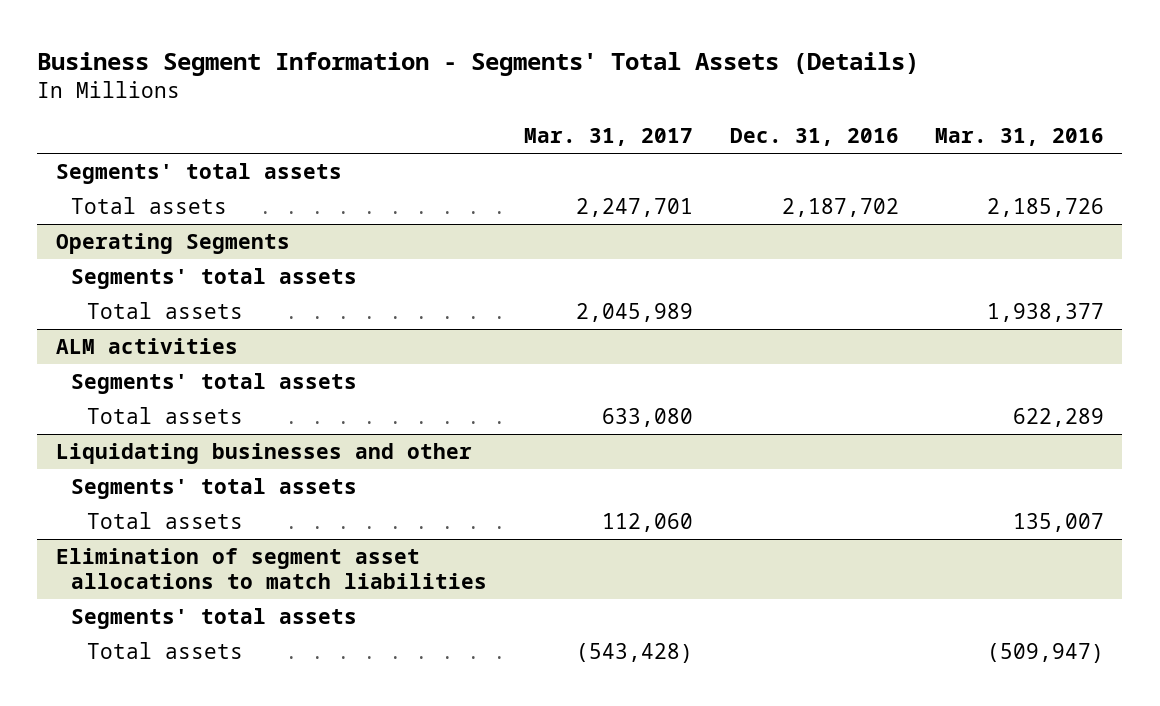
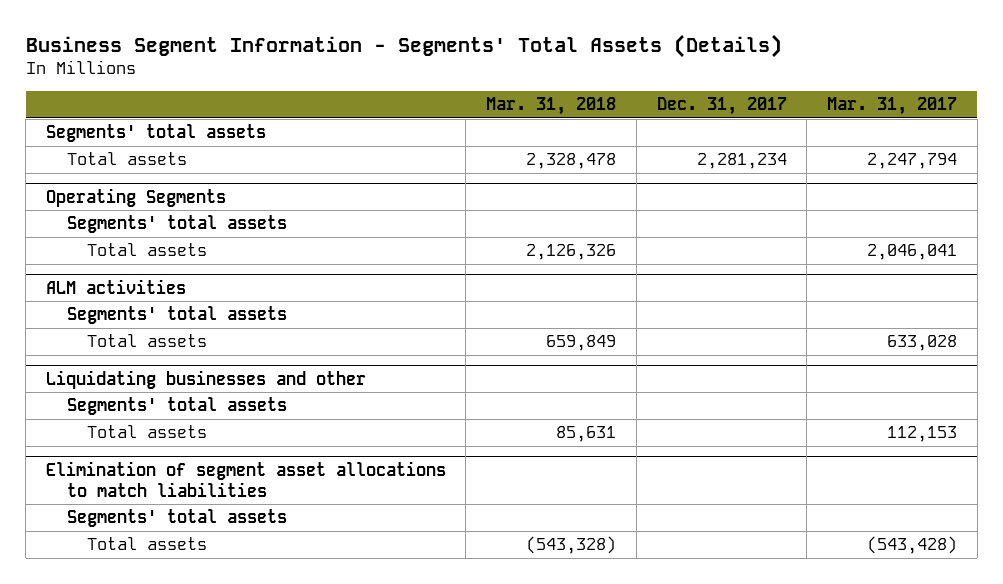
- | Mar. 31, 2017 | Dec. 31, 2016 | Mar. 31, 2016
+ | Mar. 31, 2018 | Dec. 31, 2017 | Mar. 31, 2017
- Total assets | 2,247,701 | 2,187,702 | 2,185,726
+ Total assets | 2,328,478 | 2,281,234 | 2,247,794
@ Operating Segments
- Total assets | 2,045,989 | | 1,938,377
+ Total assets | 2,126,326 | | 2,046,041
@ ALM activities
- Total assets | 633,080 | | 622,289
+ Total assets | 659,849 | | 633,028
@ Liquidating businesses and other
- Total assets | 112,060 | | 135,007
+ Total assets | 85,631 | | 112,153

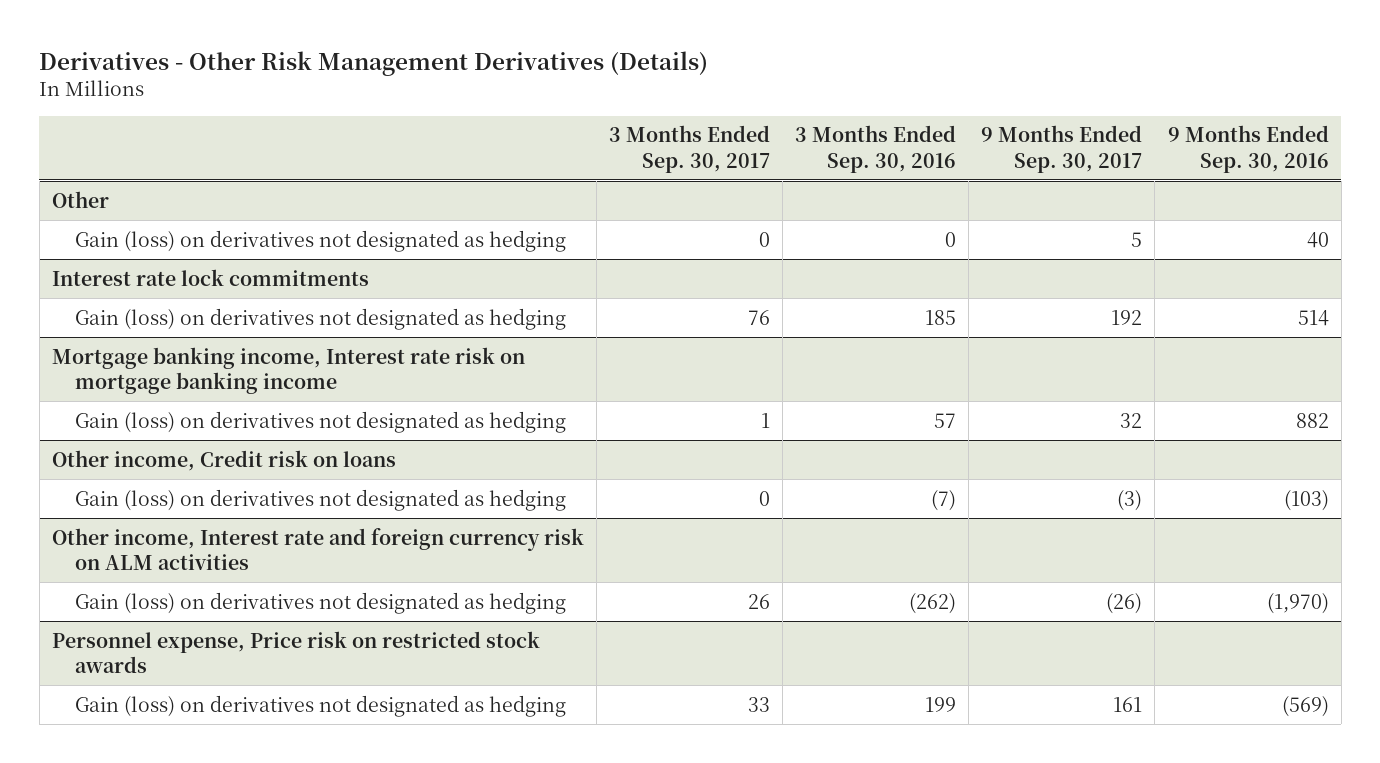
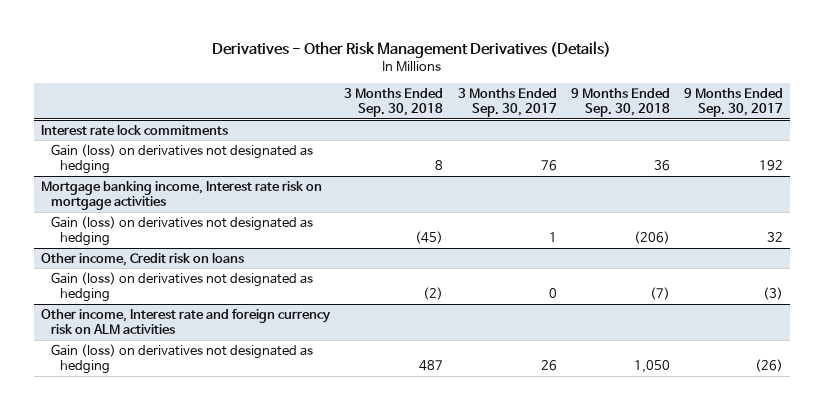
- | 3 Months Ended Sep. 30, 2017 | 3 Months Ended Sep. 30, 2016 | 9 Months Ended Sep. 30, 2017 | 9 Months Ended Sep. 30, 2016
+ | 3 Months Ended Sep. 30, 2018 | 3 Months Ended Sep. 30, 2017 | 9 Months Ended Sep. 30, 2018 | 9 Months Ended Sep. 30, 2017
- Other
- Gain (loss) on derivatives not designated as hedging | 0 | 0 | 5 | 40
- Mortgage banking income, Interest rate risk on mortgage banking income
+ Mortgage banking income, Interest rate risk on mortgage activities
- Personnel expense, Price risk on restricted stock awards
- Gain (loss) on derivatives not designated as hedging | 33 | 199 | 161 | (569)

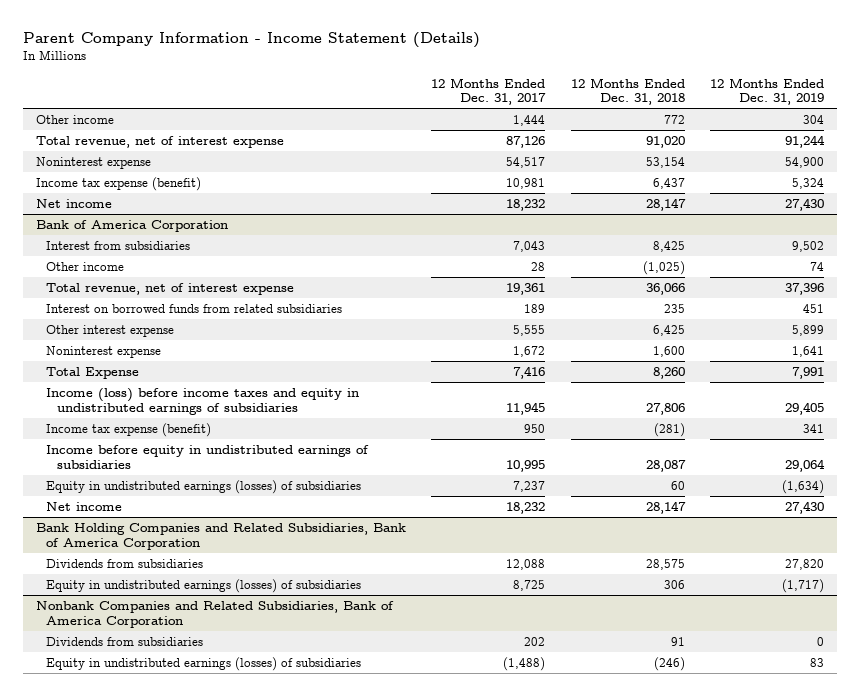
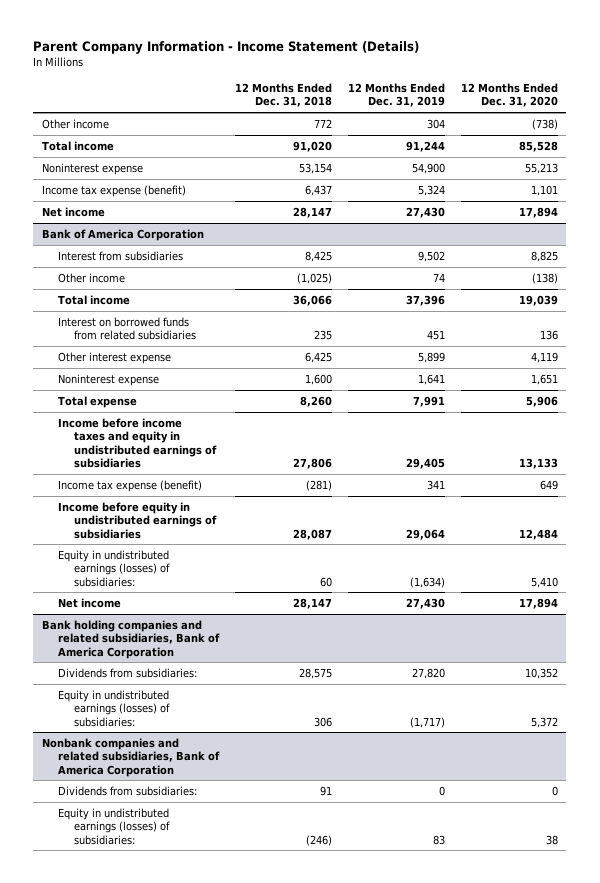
- | 12 Months Ended Dec. 31, 2017 | 12 Months Ended Dec. 31, 2018 | 12 Months Ended Dec. 31, 2019
+ | 12 Months Ended Dec. 31, 2018 | 12 Months Ended Dec. 31, 2019 | 12 Months Ended Dec. 31, 2020
- Total revenue, net of interest expense | 87,126 | 91,020 | 91,244
+ Total income | 91,020 | 91,244 | 85,528
@ Bank of America Corporation
- Total revenue, net of interest expense | 19,361 | 36,066 | 37,396
+ Total income | 36,066 | 37,396 | 19,039
- Total Expense | 7,416 | 8,260 | 7,991
- Income (loss) before income taxes and equity in undistributed earnings of subsidiaries | 11,945 | 27,806 | 29,405
+ Total expense | 8,260 | 7,991 | 5,906
+ Income before income taxes and equity in undistributed earnings of subsidiaries | 27,806 | 29,405 | 13,133
- Equity in undistributed earnings (losses) of subsidiaries | 7,237 | 60 | (1,634)
+ Equity in undistributed earnings (losses) of subsidiaries: | 60 | (1,634) | 5,410
- Bank Holding Companies and Related Subsidiaries, Bank of America Corporation
- Dividends from subsidiaries | 12,088 | 28,575 | 27,820
- Equity in undistributed earnings (losses) of subsidiaries | 8,725 | 306 | (1,717)
- Nonbank Companies and Related Subsidiaries, Bank of America Corporation
- Dividends from subsidiaries | 202 | 91 | 0
- Equity in undistributed earnings (losses) of subsidiaries | (1,488) | (246) | 83
+ Bank holding companies and related subsidiaries, Bank of America Corporation
+ Dividends from subsidiaries: | 28,575 | 27,820 | 10,352
+ Equity in undistributed earnings (losses) of subsidiaries: | 306 | (1,717) | 5,372
+ Nonbank companies and related subsidiaries, Bank of America Corporation
+ Dividends from subsidiaries: | 91 | 0 | 0
+ Equity in undistributed earnings (losses) of subsidiaries: | (246) | 83 | 38

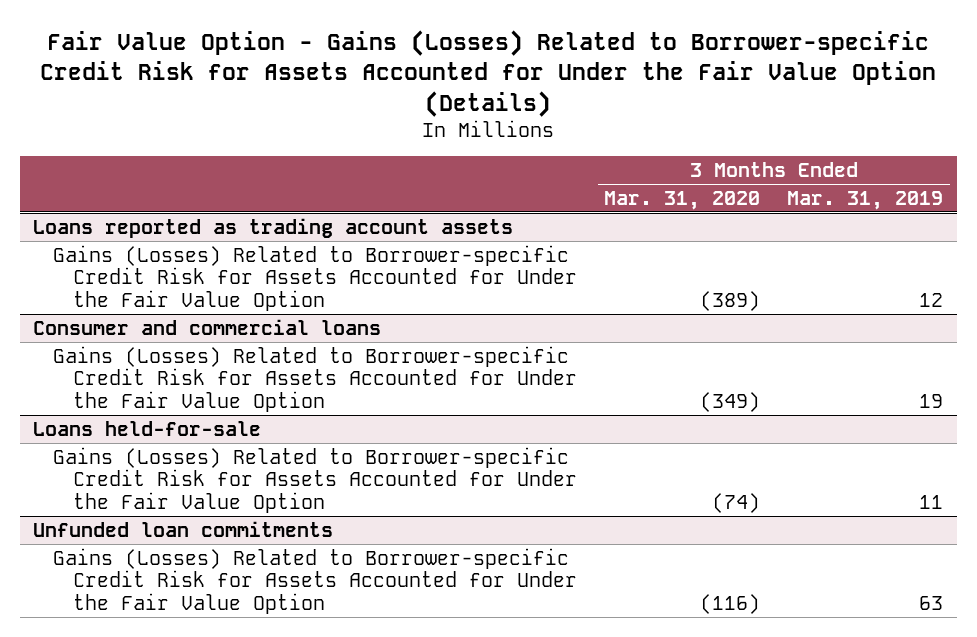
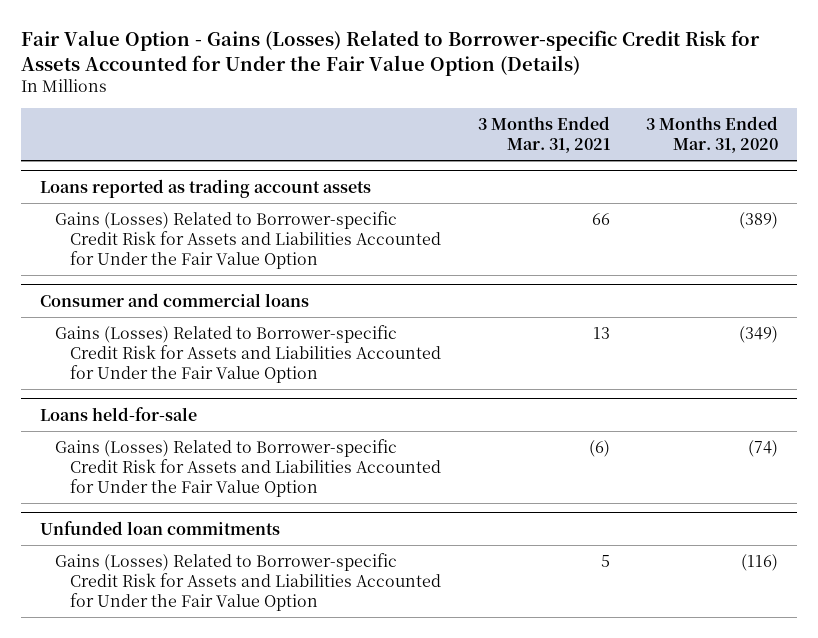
- | 3 Months Ended Mar. 31, 2020 | 3 Months Ended Mar. 31, 2019
+ | 3 Months Ended Mar. 31, 2021 | 3 Months Ended Mar. 31, 2020
@ Loans reported as trading account assets
- Gains (Losses) Related to Borrower-specific Credit Risk for Assets Accounted for Under the Fair Value Option | (389) | 12
+ Gains (Losses) Related to Borrower-specific Credit Risk for Assets and Liabilities Accounted for Under the Fair Value Option | 66 | (389)
@ Consumer and commercial loans
- Gains (Losses) Related to Borrower-specific Credit Risk for Assets Accounted for Under the Fair Value Option | (349) | 19
+ Gains (Losses) Related to Borrower-specific Credit Risk for Assets and Liabilities Accounted for Under the Fair Value Option | 13 | (349)
@ Loans held-for-sale
- Gains (Losses) Related to Borrower-specific Credit Risk for Assets Accounted for Under the Fair Value Option | (74) | 11
+ Gains (Losses) Related to Borrower-specific Credit Risk for Assets and Liabilities Accounted for Under the Fair Value Option | (6) | (74)
@ Unfunded loan commitments
- Gains (Losses) Related to Borrower-specific Credit Risk for Assets Accounted for Under the Fair Value Option | (116) | 63
+ Gains (Losses) Related to Borrower-specific Credit Risk for Assets and Liabilities Accounted for Under the Fair Value Option | 5 | (116)

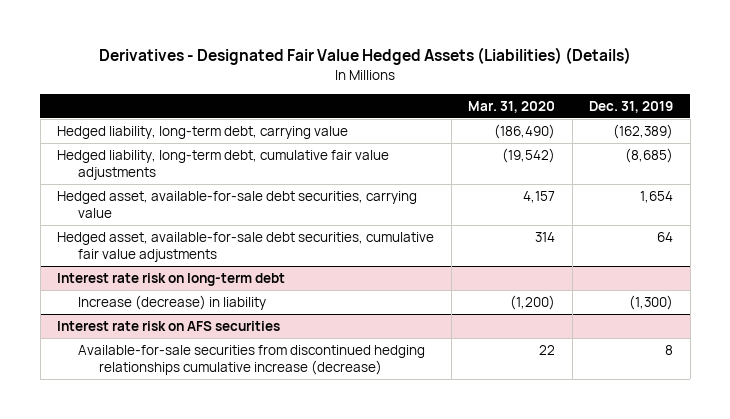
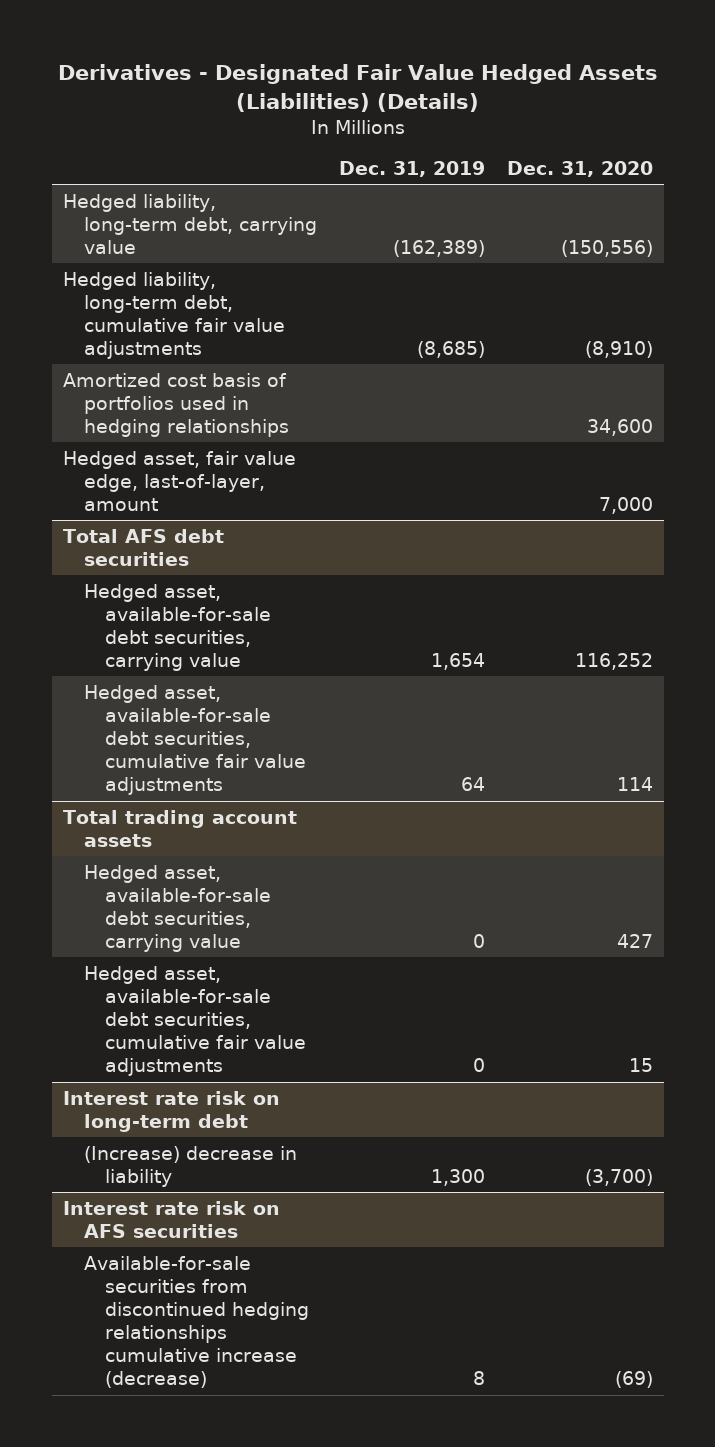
- | Mar. 31, 2020 | Dec. 31, 2019
+ | Dec. 31, 2019 | Dec. 31, 2020
+ Amortized cost basis of portfolios used in hedging relationships | | 34,600
+ Hedged asset, fair value edge, last-of-layer, amount | | 7,000
+ Total AFS debt securities
+ Total trading account assets
+ Hedged asset, available-for-sale debt securities, carrying value | 0 | 427
+ Hedged asset, available-for-sale debt securities, cumulative fair value adjustments | 0 | 15
@ Interest rate risk on long-term debt
- Increase (decrease) in liability | (1,200) | (1,300)
+ (Increase) decrease in liability | 1,300 | (3,700)

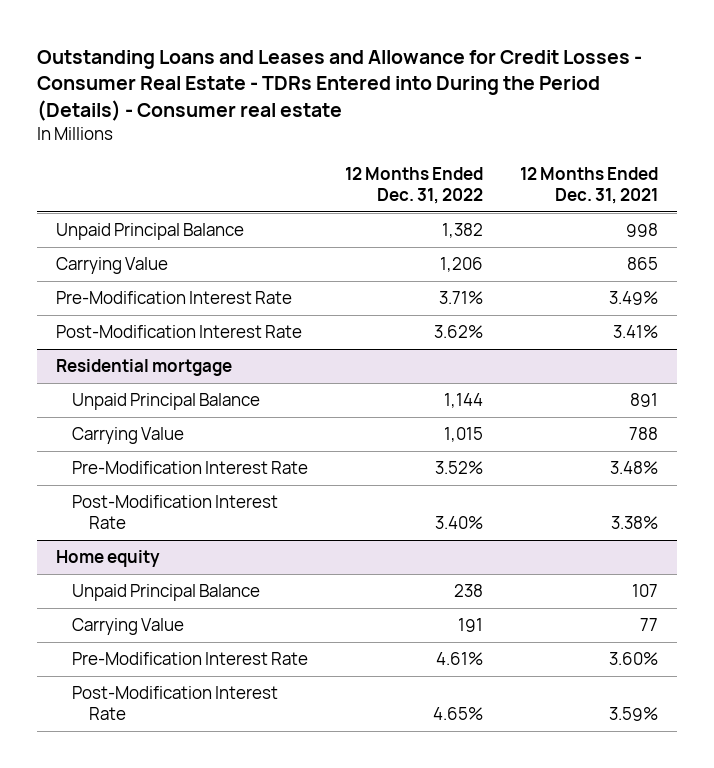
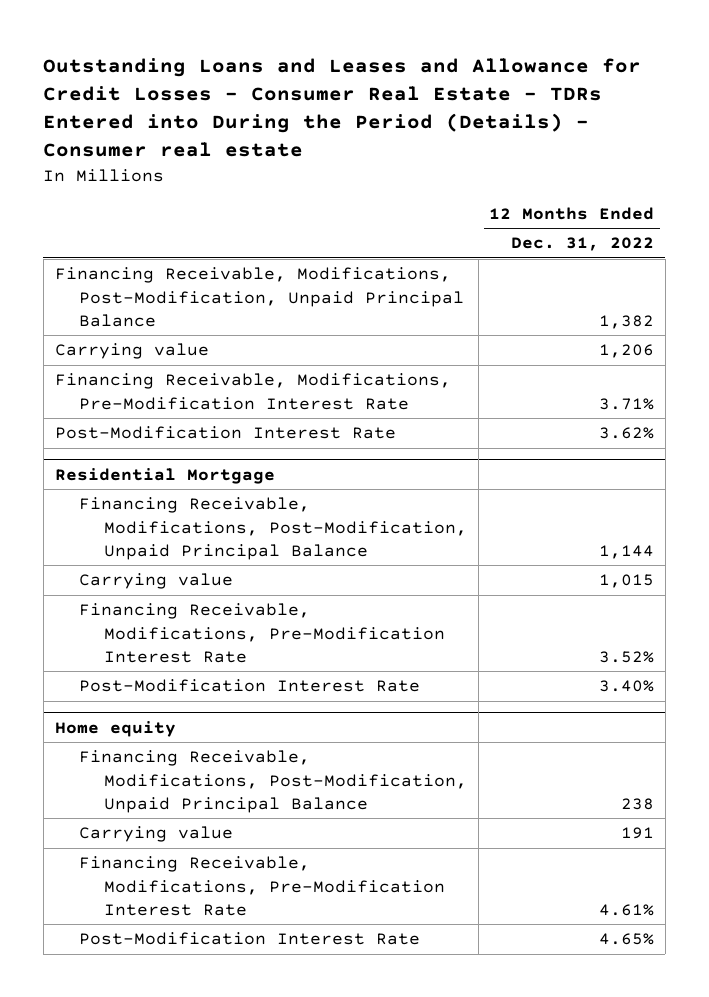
- | 12 Months Ended Dec. 31, 2022 | 12 Months Ended Dec. 31, 2021
+ | 12 Months Ended Dec. 31, 2022
- Unpaid Principal Balance | 1,382 | 998
- Carrying Value | 1,206 | 865
- Pre-Modification Interest Rate | 3.71% | 3.49%
+ Financing Receivable, Modifications, Post-Modification, Unpaid Principal Balance | 1,382
+ Carrying value | 1,206
+ Financing Receivable, Modifications, Pre-Modification Interest Rate | 3.71%
- Residential mortgage
- Unpaid Principal Balance | 1,144 | 891
- Carrying Value | 1,015 | 788
- Pre-Modification Interest Rate | 3.52% | 3.48%
+ Residential Mortgage
+ Financing Receivable, Modifications, Post-Modification, Unpaid Principal Balance | 1,144
+ Carrying value | 1,015
+ Financing Receivable, Modifications, Pre-Modification Interest Rate | 3.52%
@ Home equity
- Unpaid Principal Balance | 238 | 107
- Carrying Value | 191 | 77
- Pre-Modification Interest Rate | 4.61% | 3.60%
+ Financing Receivable, Modifications, Post-Modification, Unpaid Principal Balance | 238
+ Carrying value | 191
+ Financing Receivable, Modifications, Pre-Modification Interest Rate | 4.61%

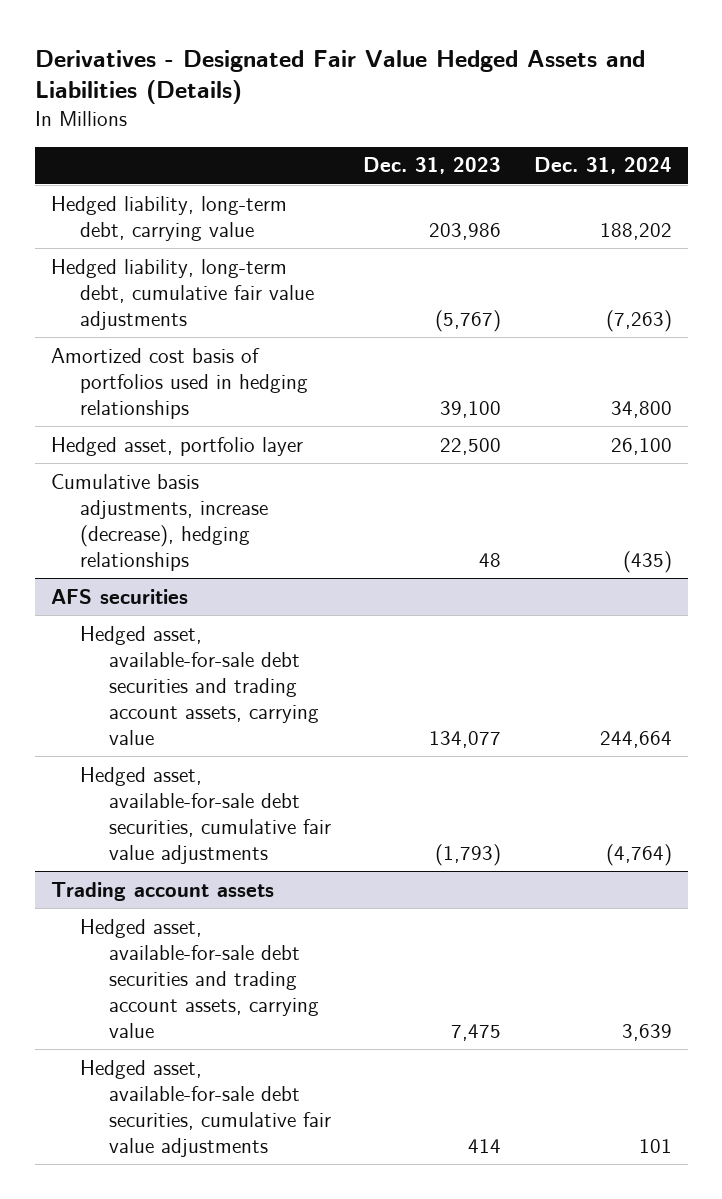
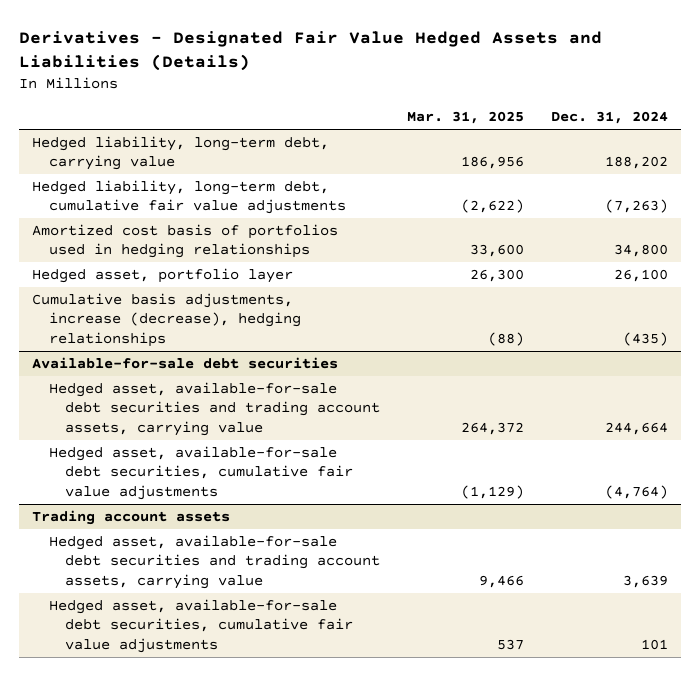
- | Dec. 31, 2023 | Dec. 31, 2024
+ | Mar. 31, 2025 | Dec. 31, 2024
- AFS securities
+ Available-for-sale debt securities

